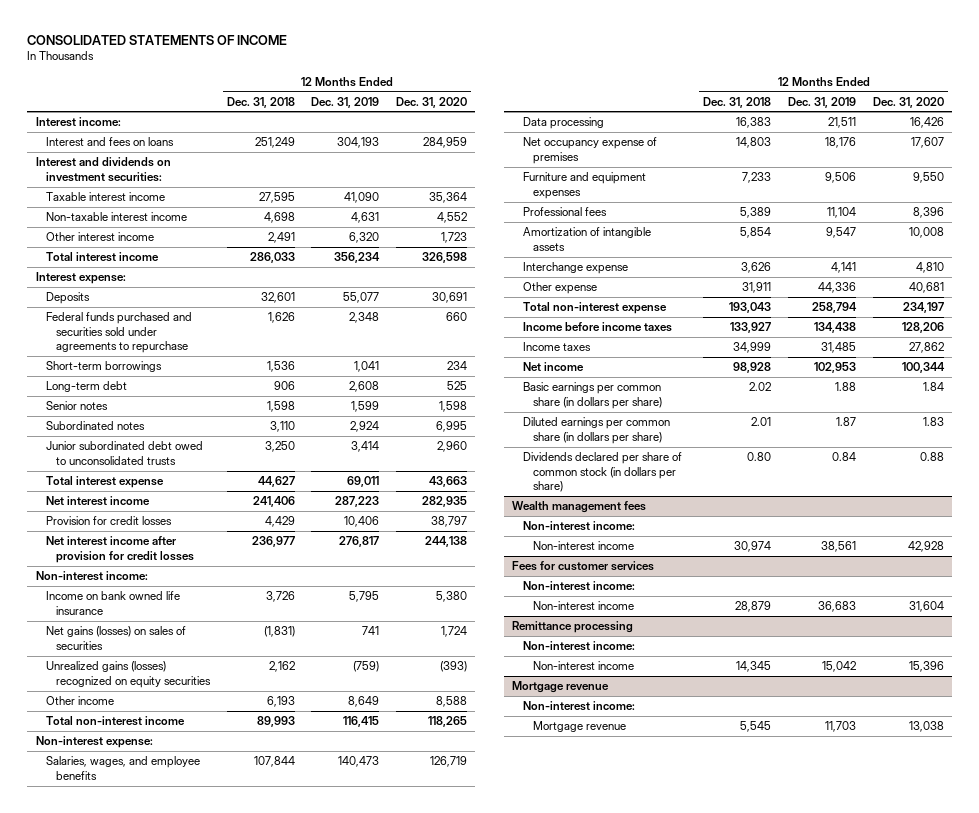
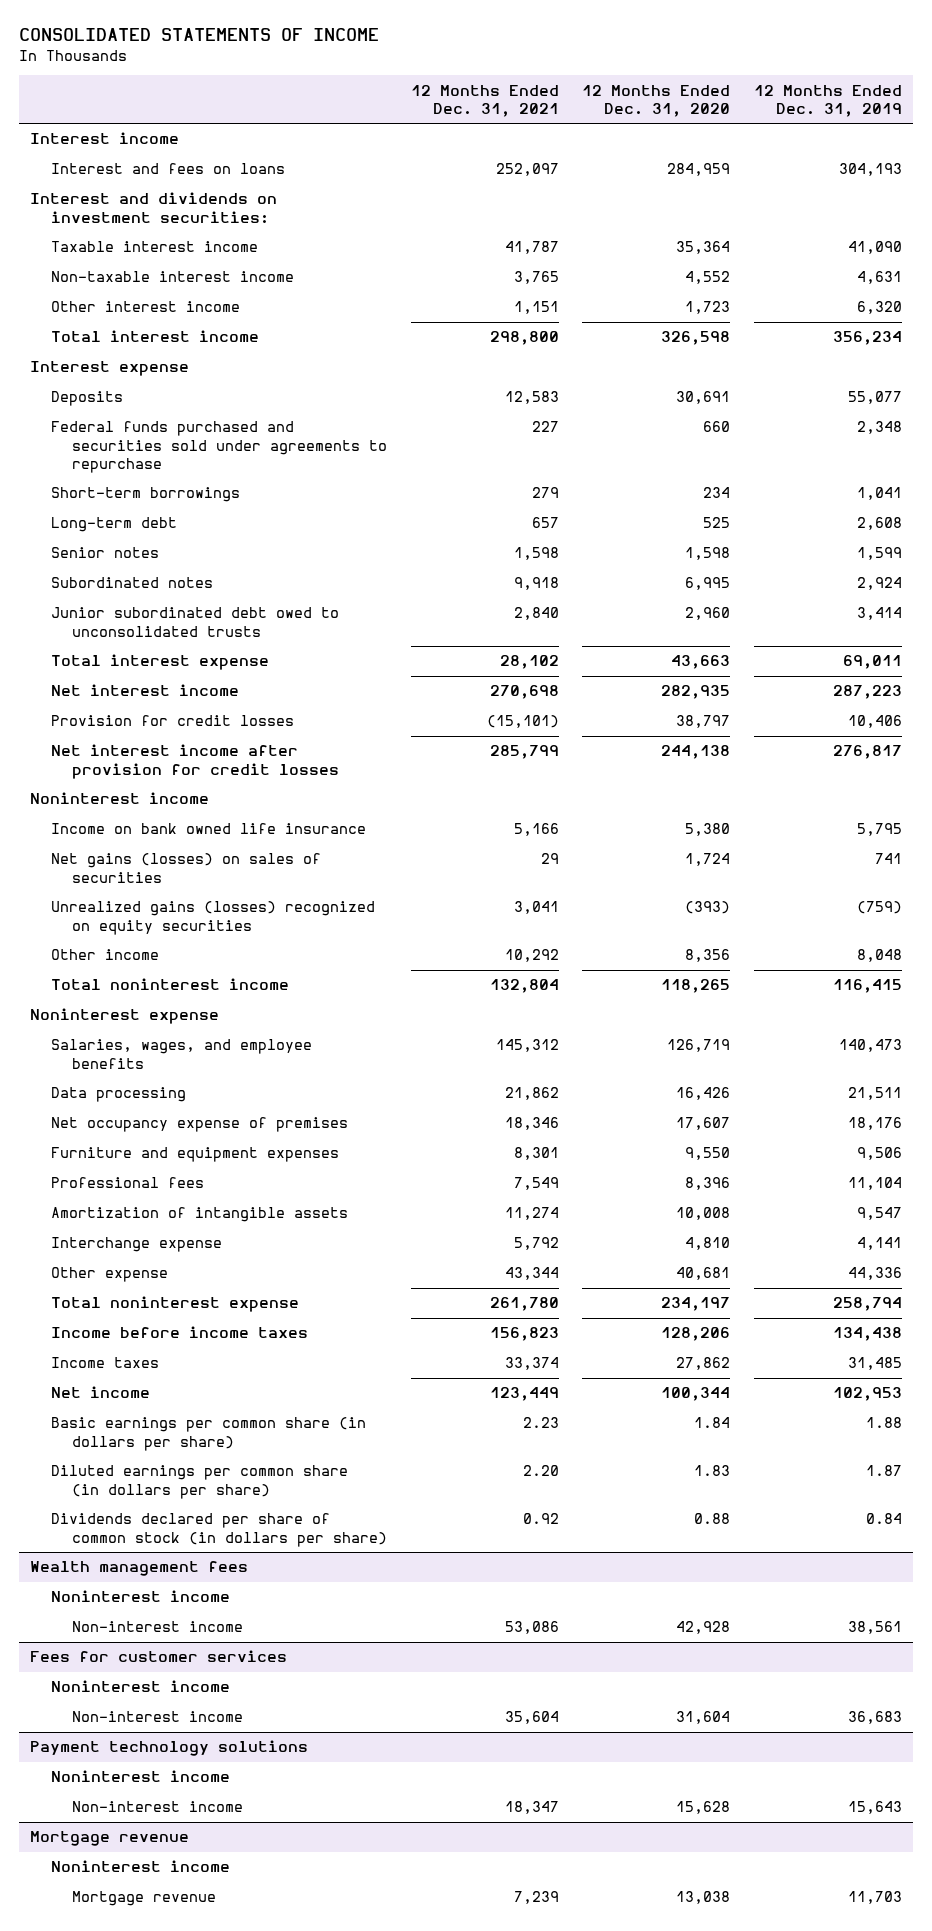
- | 12 Months Ended Dec. 31, 2018 | 12 Months Ended Dec. 31, 2019 | 12 Months Ended Dec. 31, 2020
+ | 12 Months Ended Dec. 31, 2021 | 12 Months Ended Dec. 31, 2020 | 12 Months Ended Dec. 31, 2019
- Interest income:
+ Interest income
- Interest expense:
+ Interest expense
- Non-interest income:
+ Noninterest income
- Other income | 6,193 | 8,649 | 8,588
- Total non-interest income | 89,993 | 116,415 | 118,265
- Non-interest expense:
+ Other income | 10,292 | 8,356 | 8,048
+ Total noninterest income | 132,804 | 118,265 | 116,415
+ Noninterest expense
- Total non-interest expense | 193,043 | 258,794 | 234,197
+ Total noninterest expense | 261,780 | 234,197 | 258,794
@ Wealth management fees
- Non-interest income:
+ Noninterest income
@ Fees for customer services
- Non-interest income:
+ Noninterest income
- Remittance processing
- Non-interest income:
- Non-interest income | 14,345 | 15,042 | 15,396
+ Payment technology solutions
+ Noninterest income
+ Non-interest income | 18,347 | 15,628 | 15,643
@ Mortgage revenue
- Non-interest income:
+ Noninterest income

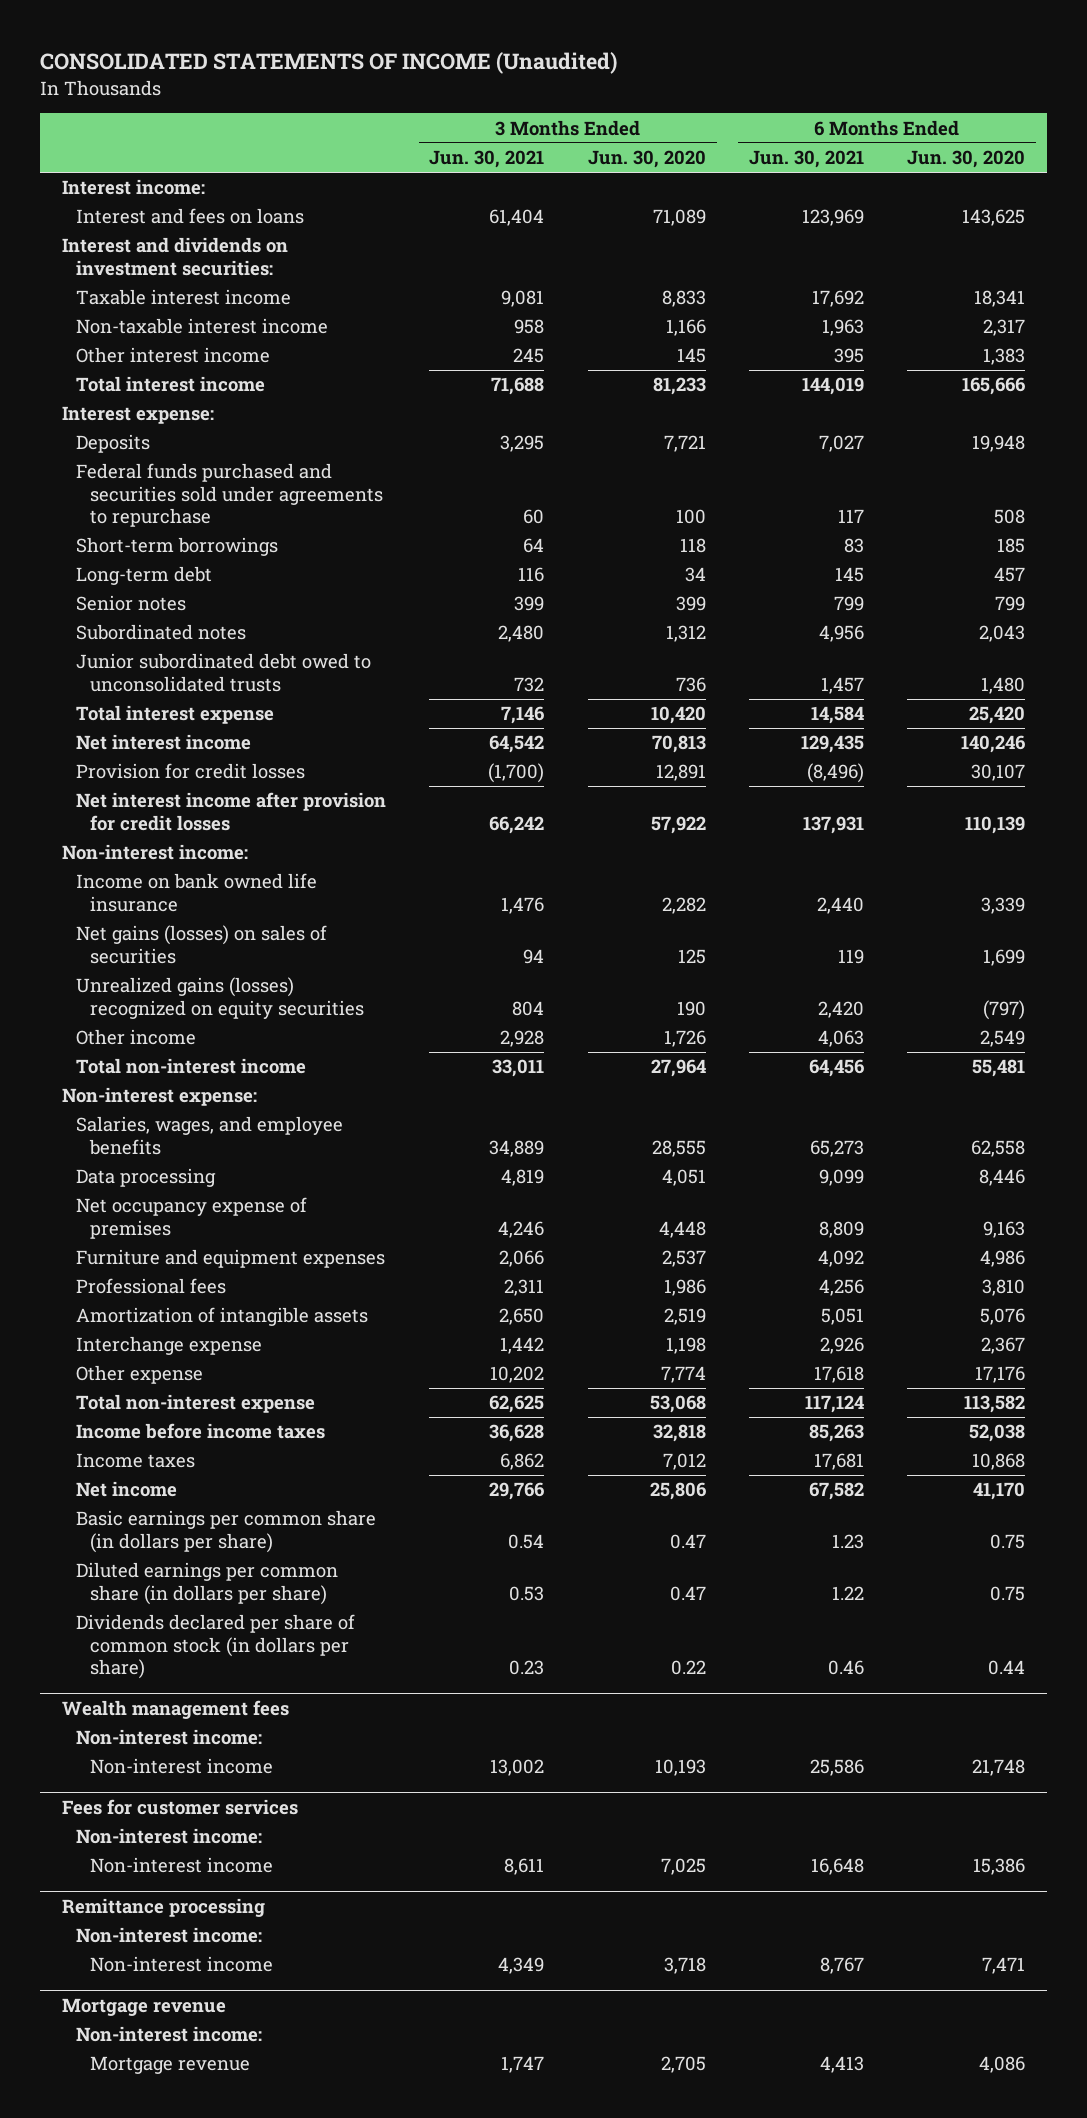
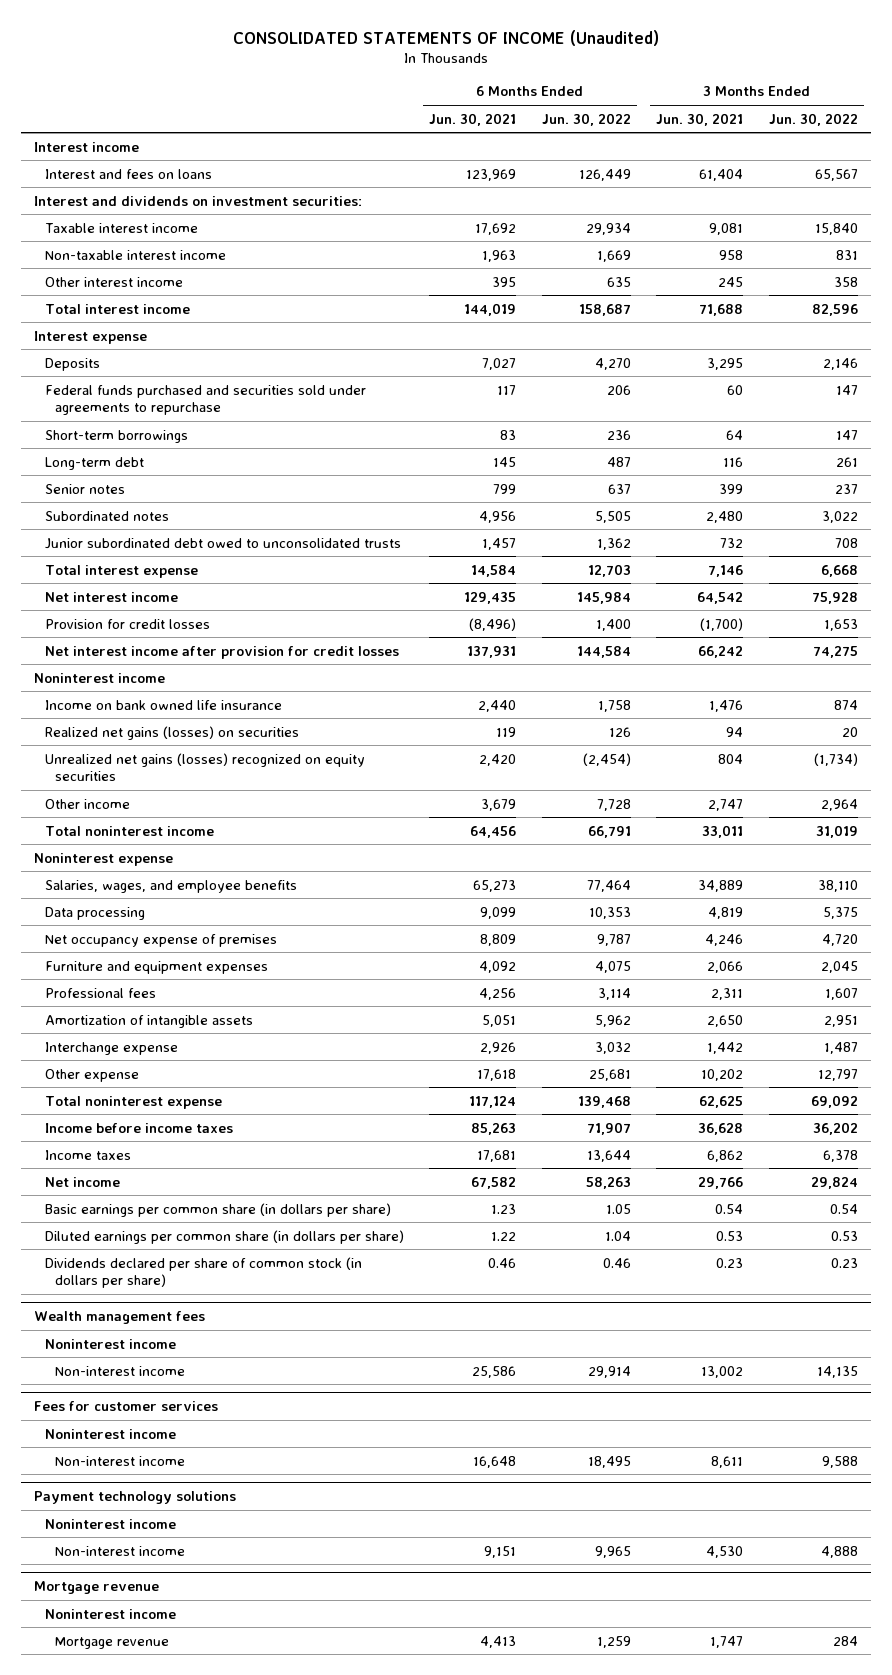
- | 3 Months Ended Jun. 30, 2021 | 3 Months Ended Jun. 30, 2020 | 6 Months Ended Jun. 30, 2021 | 6 Months Ended Jun. 30, 2020
+ | 6 Months Ended Jun. 30, 2021 | 6 Months Ended Jun. 30, 2022 | 3 Months Ended Jun. 30, 2021 | 3 Months Ended Jun. 30, 2022
- Interest income:
+ Interest income
- Interest expense:
+ Interest expense
- Non-interest income:
+ Noninterest income
- Net gains (losses) on sales of securities | 94 | 125 | 119 | 1,699
- Unrealized gains (losses) recognized on equity securities | 804 | 190 | 2,420 | (797)
- Other income | 2,928 | 1,726 | 4,063 | 2,549
- Total non-interest income | 33,011 | 27,964 | 64,456 | 55,481
- Non-interest expense:
+ Realized net gains (losses) on securities | 119 | 126 | 94 | 20
+ Unrealized net gains (losses) recognized on equity securities | 2,420 | (2,454) | 804 | (1,734)
+ Other income | 3,679 | 7,728 | 2,747 | 2,964
+ Total noninterest income | 64,456 | 66,791 | 33,011 | 31,019
+ Noninterest expense
- Total non-interest expense | 62,625 | 53,068 | 117,124 | 113,582
+ Total noninterest expense | 117,124 | 139,468 | 62,625 | 69,092
@ Wealth management fees
- Non-interest income:
+ Noninterest income
@ Fees for customer services
- Non-interest income:
+ Noninterest income
- Remittance processing
- Non-interest income:
- Non-interest income | 4,349 | 3,718 | 8,767 | 7,471
+ Payment technology solutions
+ Noninterest income
+ Non-interest income | 9,151 | 9,965 | 4,530 | 4,888
@ Mortgage revenue
- Non-interest income:
+ Noninterest income

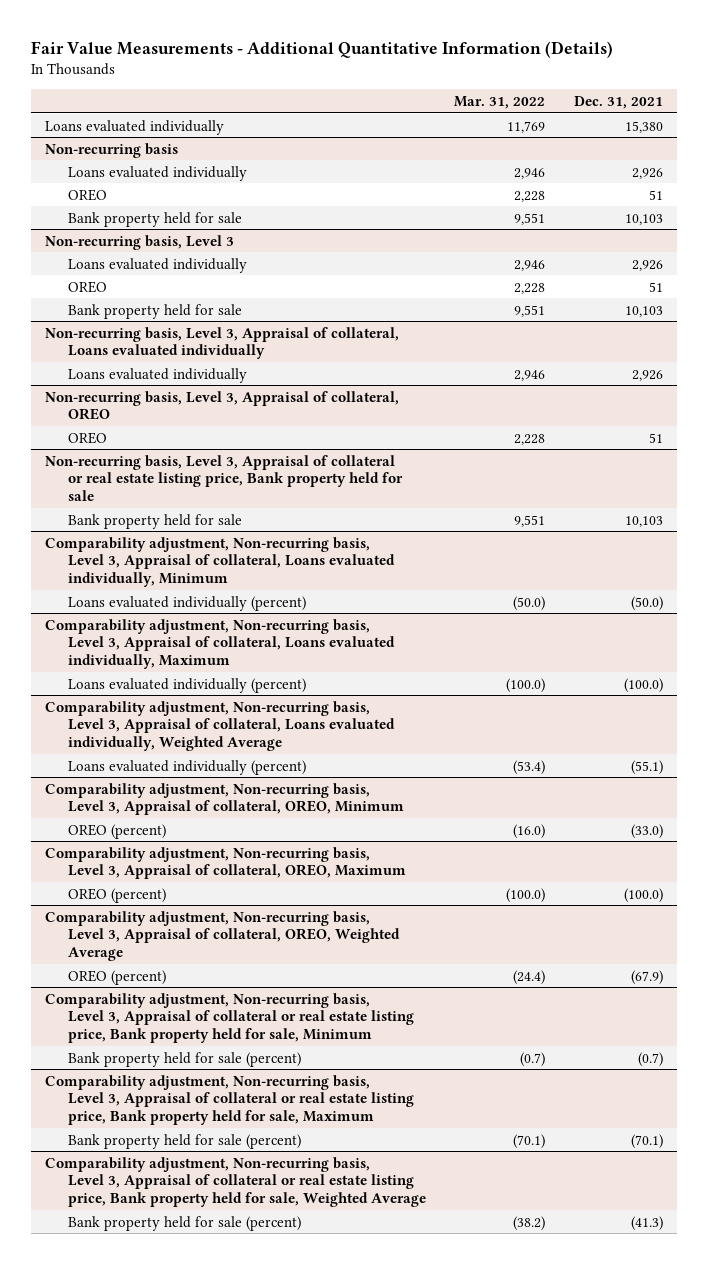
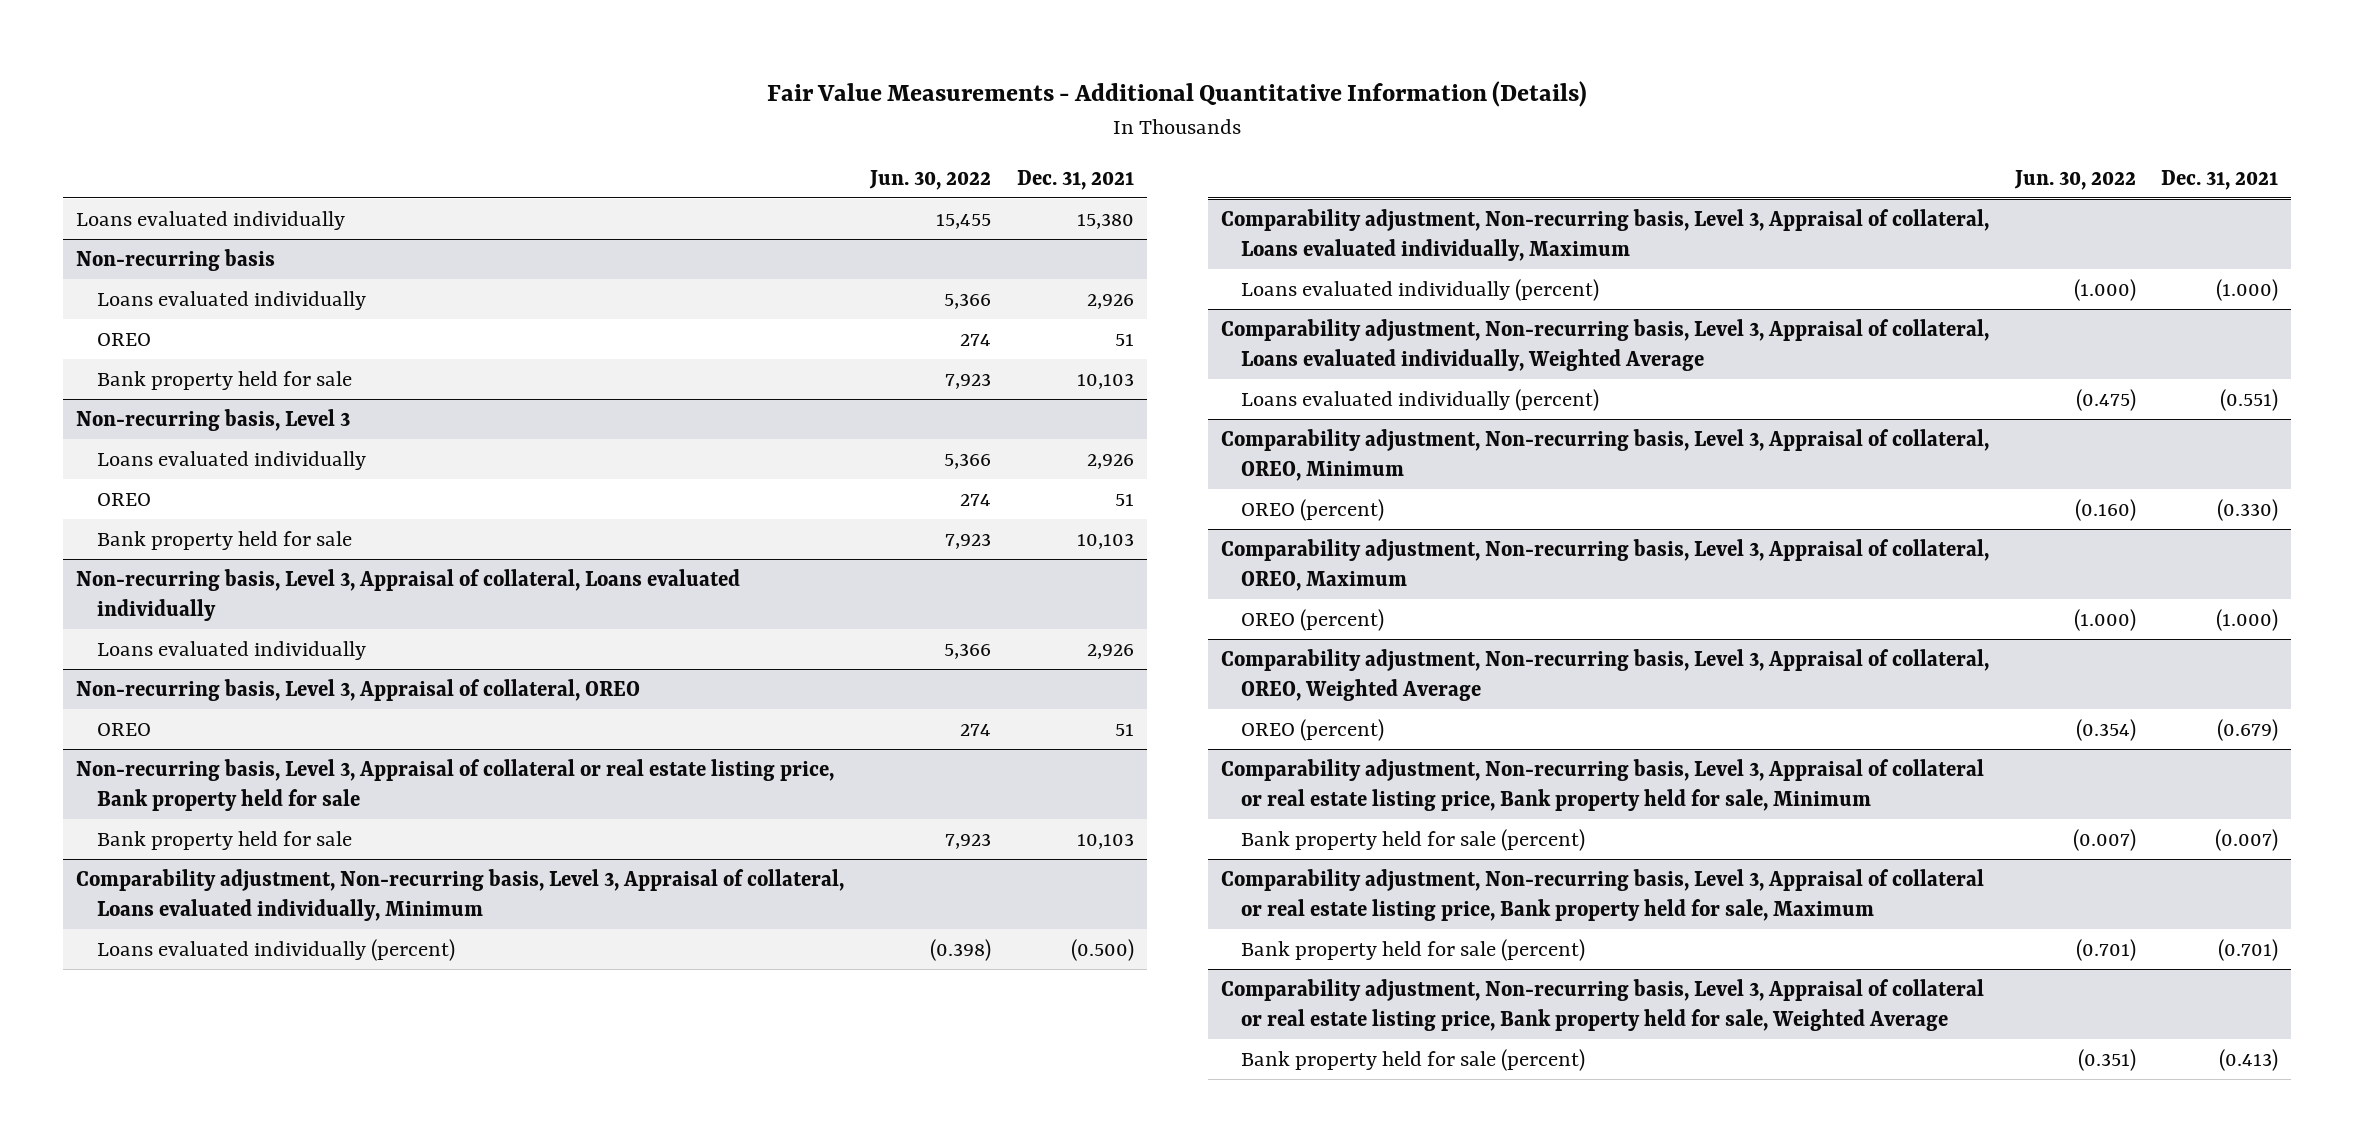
- | Mar. 31, 2022 | Dec. 31, 2021
+ | Jun. 30, 2022 | Dec. 31, 2021
@ Comparability adjustment, Non-recurring basis, Level 3, Appraisal of collateral, Loans evaluated individually, Minimum
- Loans evaluated individually (percent) | (50.0) | (50.0)
+ Loans evaluated individually (percent) | (0.398) | (0.500)
@ Comparability adjustment, Non-recurring basis, Level 3, Appraisal of collateral, Loans evaluated individually, Maximum
- Loans evaluated individually (percent) | (100.0) | (100.0)
+ Loans evaluated individually (percent) | (1.000) | (1.000)
@ Comparability adjustment, Non-recurring basis, Level 3, Appraisal of collateral, Loans evaluated individually, Weighted Average
- Loans evaluated individually (percent) | (53.4) | (55.1)
+ Loans evaluated individually (percent) | (0.475) | (0.551)
@ Comparability adjustment, Non-recurring basis, Level 3, Appraisal of collateral, OREO, Minimum
- OREO (percent) | (16.0) | (33.0)
+ OREO (percent) | (0.160) | (0.330)
@ Comparability adjustment, Non-recurring basis, Level 3, Appraisal of collateral, OREO, Maximum
- OREO (percent) | (100.0) | (100.0)
+ OREO (percent) | (1.000) | (1.000)
@ Comparability adjustment, Non-recurring basis, Level 3, Appraisal of collateral, OREO, Weighted Average
- OREO (percent) | (24.4) | (67.9)
+ OREO (percent) | (0.354) | (0.679)
@ Comparability adjustment, Non-recurring basis, Level 3, Appraisal of collateral or real estate listing price, Bank property held for sale, Minimum
- Bank property held for sale (percent) | (0.7) | (0.7)
+ Bank property held for sale (percent) | (0.007) | (0.007)
@ Comparability adjustment, Non-recurring basis, Level 3, Appraisal of collateral or real estate listing price, Bank property held for sale, Maximum
- Bank property held for sale (percent) | (70.1) | (70.1)
+ Bank property held for sale (percent) | (0.701) | (0.701)
@ Comparability adjustment, Non-recurring basis, Level 3, Appraisal of collateral or real estate listing price, Bank property held for sale, Weighted Average
- Bank property held for sale (percent) | (38.2) | (41.3)
+ Bank property held for sale (percent) | (0.351) | (0.413)

